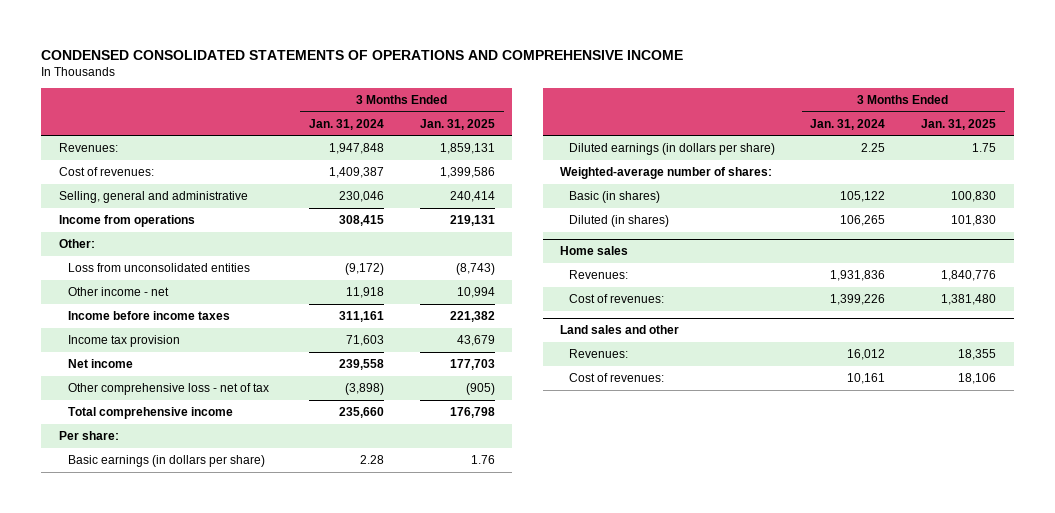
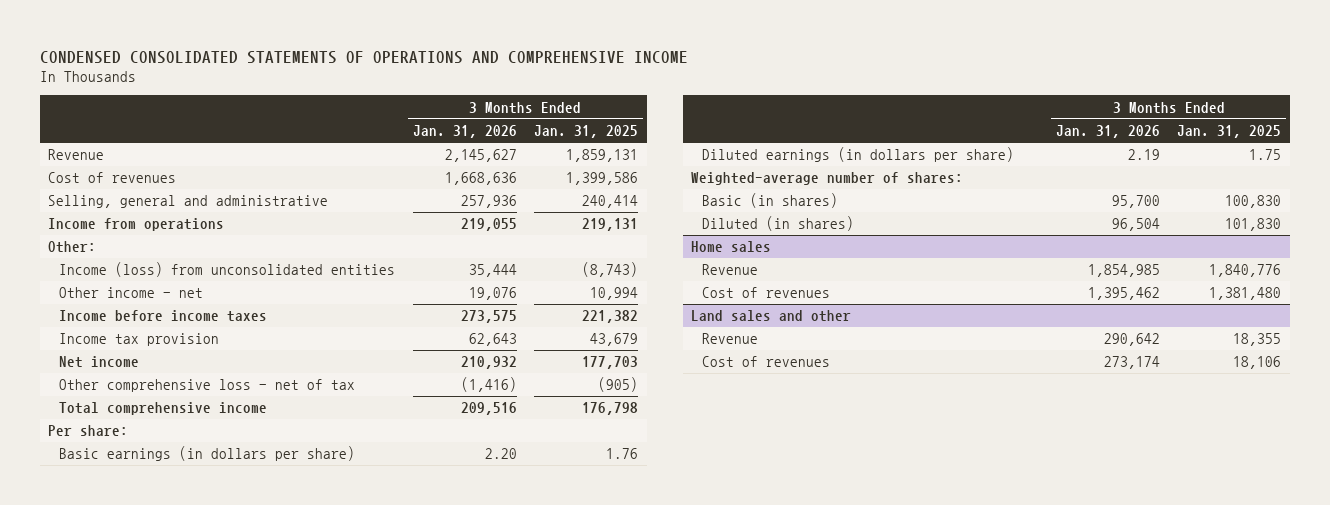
- | 3 Months Ended Jan. 31, 2024 | 3 Months Ended Jan. 31, 2025
+ | 3 Months Ended Jan. 31, 2026 | 3 Months Ended Jan. 31, 2025
- Revenues: | 1,947,848 | 1,859,131
- Cost of revenues: | 1,409,387 | 1,399,586
+ Revenue | 2,145,627 | 1,859,131
+ Cost of revenues | 1,668,636 | 1,399,586
- Loss from unconsolidated entities | (9,172) | (8,743)
+ Income (loss) from unconsolidated entities | 35,444 | (8,743)
@ Home sales
- Revenues: | 1,931,836 | 1,840,776
- Cost of revenues: | 1,399,226 | 1,381,480
+ Revenue | 1,854,985 | 1,840,776
+ Cost of revenues | 1,395,462 | 1,381,480
@ Land sales and other
- Revenues: | 16,012 | 18,355
- Cost of revenues: | 10,161 | 18,106
+ Revenue | 290,642 | 18,355
+ Cost of revenues | 273,174 | 18,106

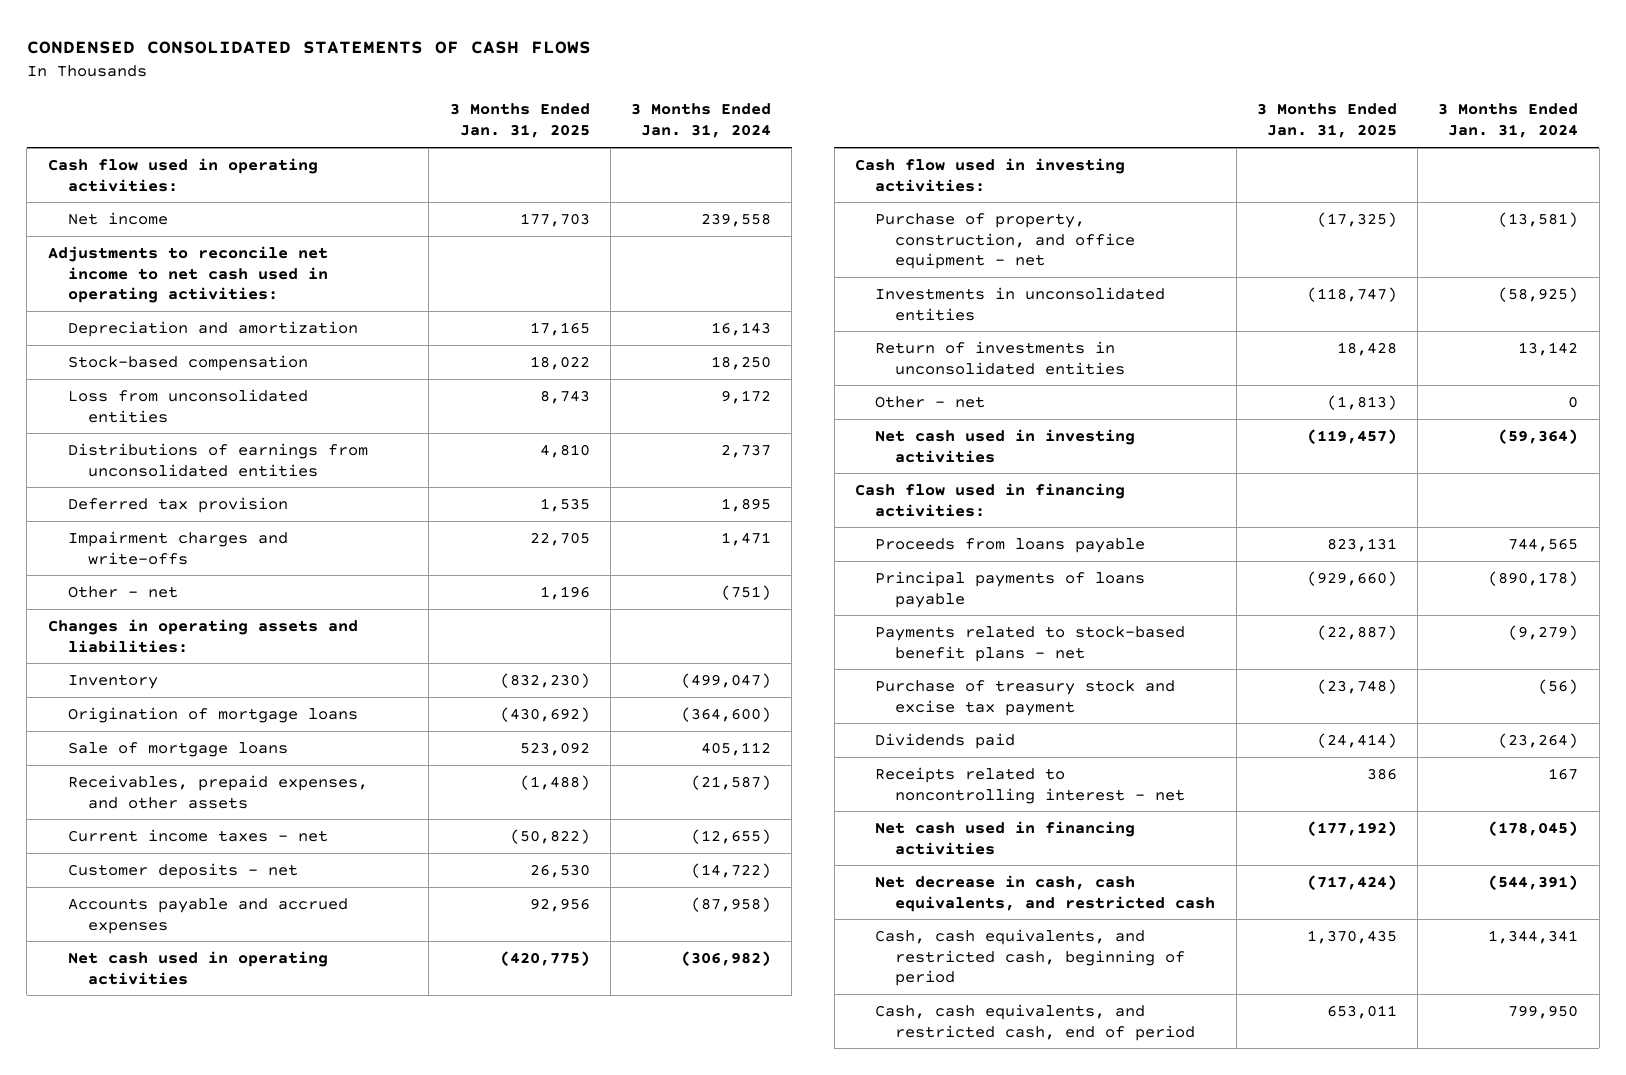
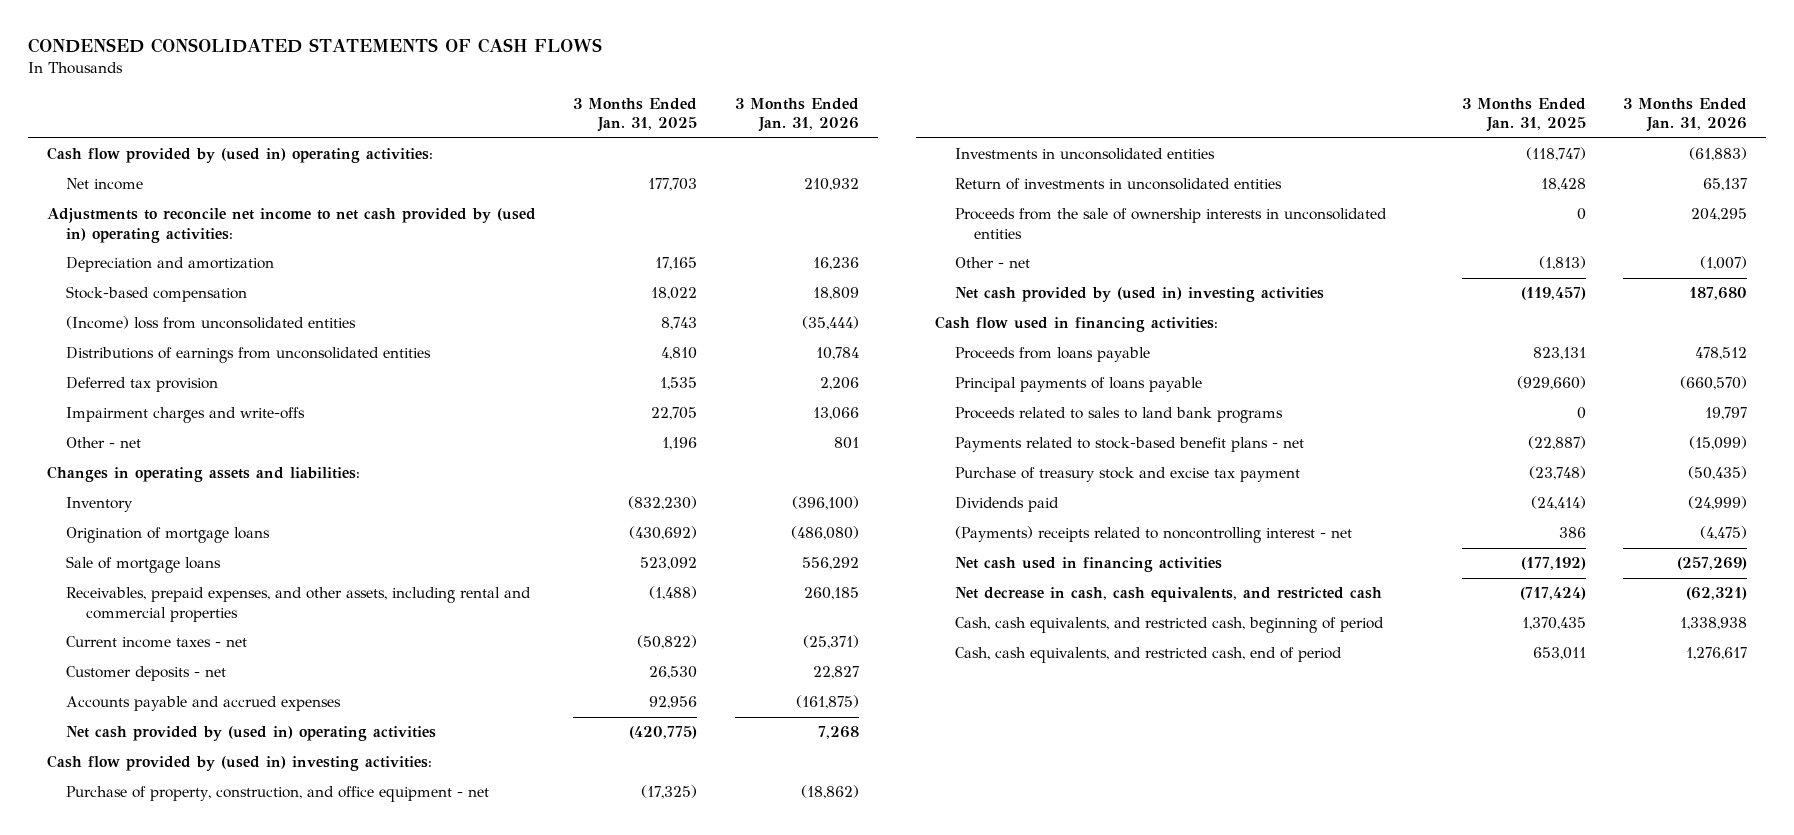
- | 3 Months Ended Jan. 31, 2025 | 3 Months Ended Jan. 31, 2024
+ | 3 Months Ended Jan. 31, 2025 | 3 Months Ended Jan. 31, 2026
- Cash flow used in operating activities:
+ Cash flow provided by (used in) operating activities:
- Adjustments to reconcile net income to net cash used in operating activities:
+ Adjustments to reconcile net income to net cash provided by (used in) operating activities:
- Loss from unconsolidated entities | 8,743 | 9,172
+ (Income) loss from unconsolidated entities | 8,743 | (35,444)
- Receivables, prepaid expenses, and other assets | (1,488) | (21,587)
+ Receivables, prepaid expenses, and other assets, including rental and commercial properties | (1,488) | 260,185
- Net cash used in operating activities | (420,775) | (306,982)
- Cash flow used in investing activities:
+ Net cash provided by (used in) operating activities | (420,775) | 7,268
+ Cash flow provided by (used in) investing activities:
+ Proceeds from the sale of ownership interests in unconsolidated entities | 0 | 204,295
- Net cash used in investing activities | (119,457) | (59,364)
+ Net cash provided by (used in) investing activities | (119,457) | 187,680
+ Proceeds related to sales to land bank programs | 0 | 19,797
- Receipts related to noncontrolling interest - net | 386 | 167
+ (Payments) receipts related to noncontrolling interest - net | 386 | (4,475)

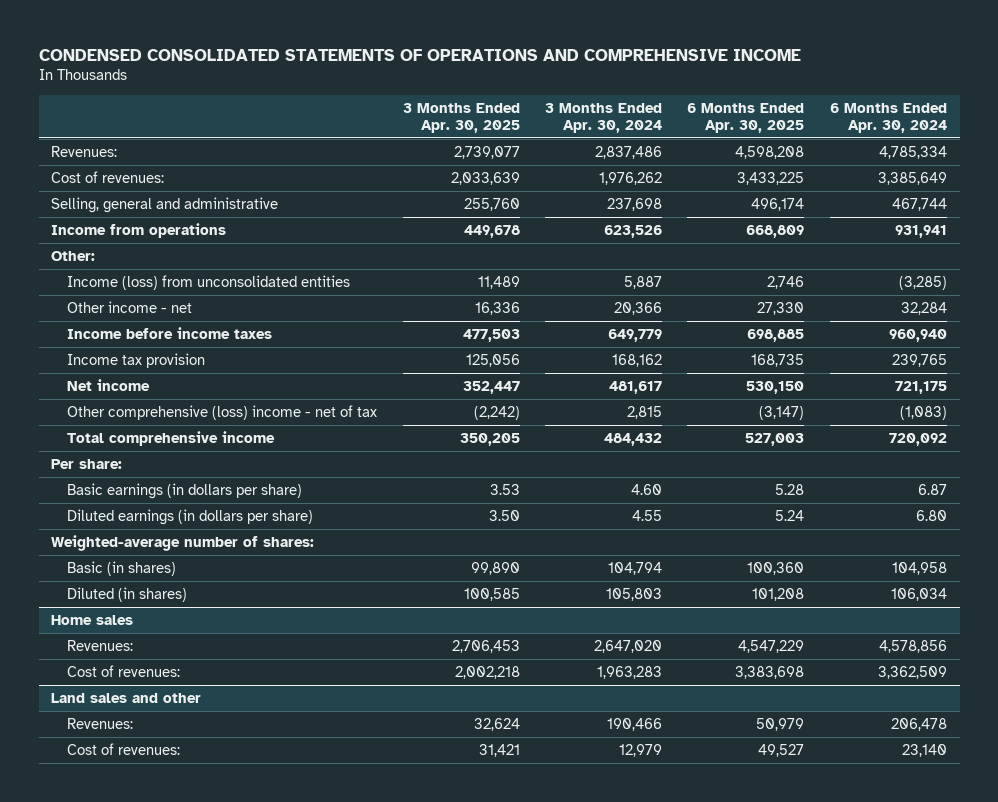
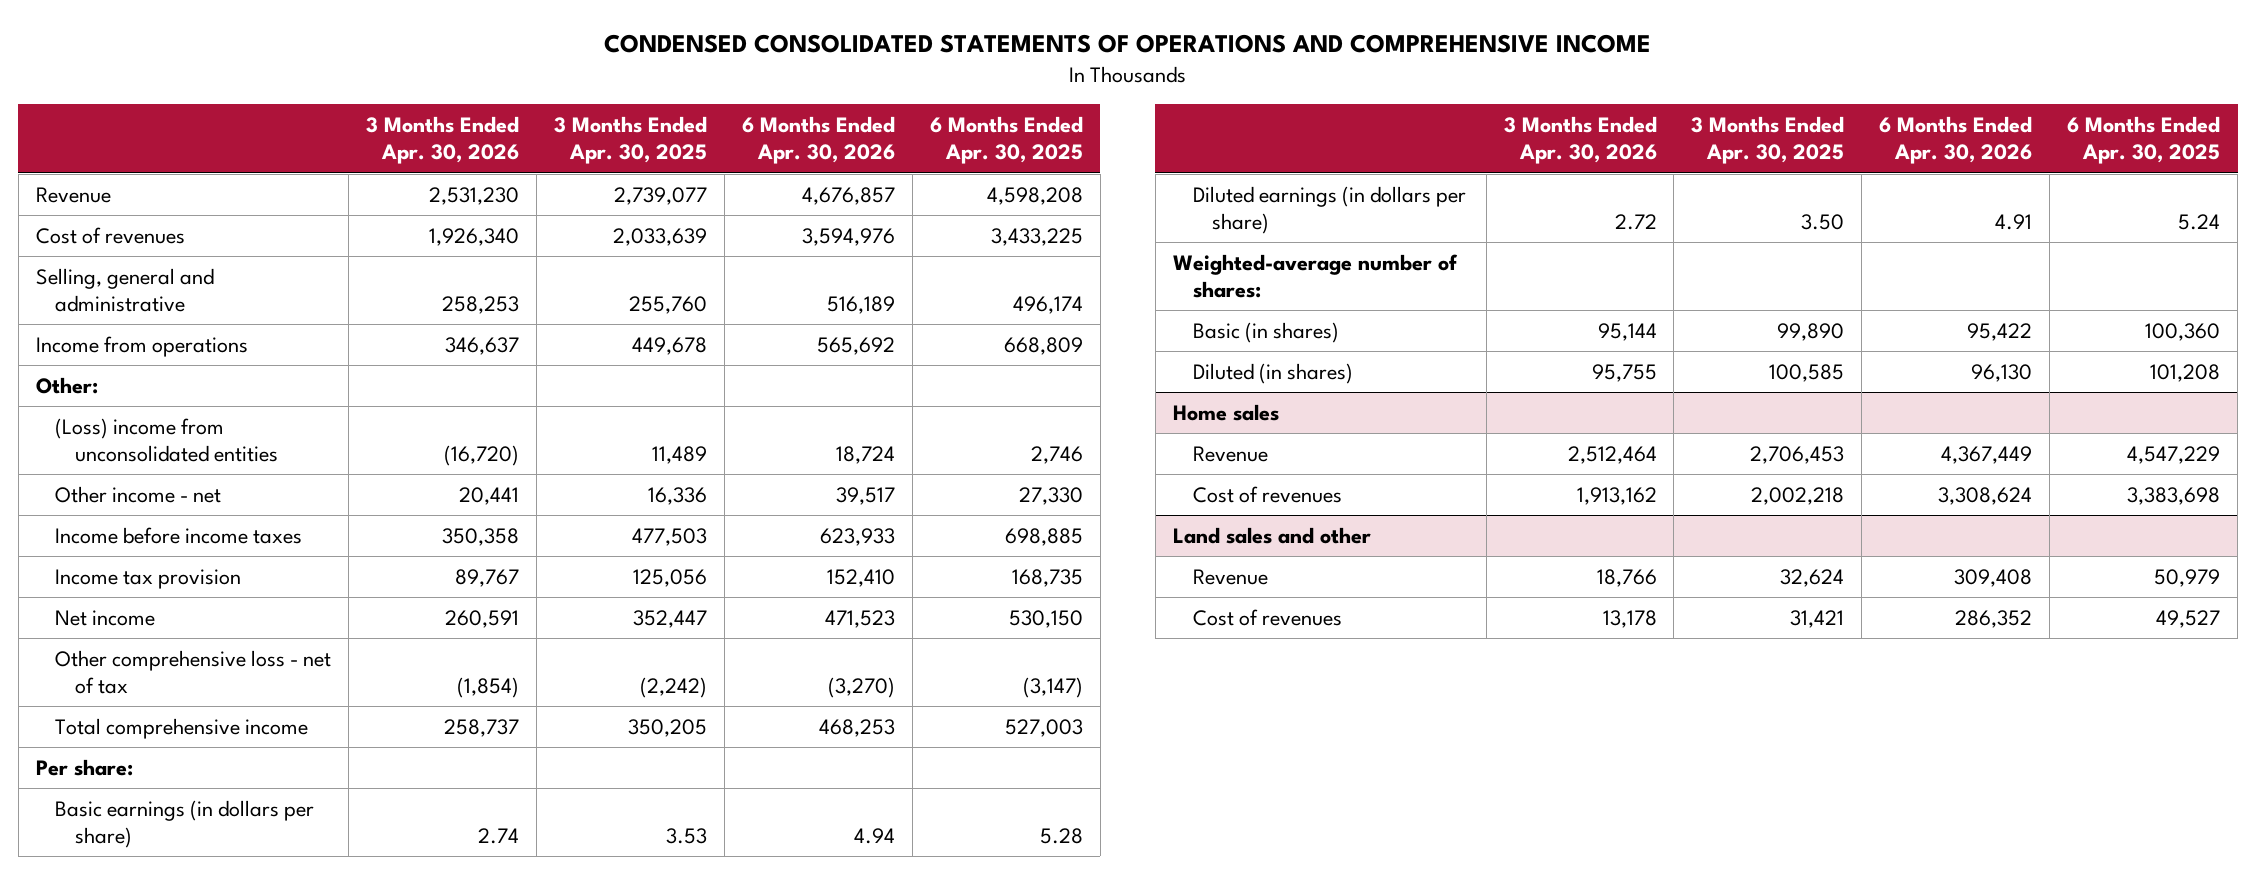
- | 3 Months Ended Apr. 30, 2025 | 3 Months Ended Apr. 30, 2024 | 6 Months Ended Apr. 30, 2025 | 6 Months Ended Apr. 30, 2024
+ | 3 Months Ended Apr. 30, 2026 | 3 Months Ended Apr. 30, 2025 | 6 Months Ended Apr. 30, 2026 | 6 Months Ended Apr. 30, 2025
- Revenues: | 2,739,077 | 2,837,486 | 4,598,208 | 4,785,334
- Cost of revenues: | 2,033,639 | 1,976,262 | 3,433,225 | 3,385,649
+ Revenue | 2,531,230 | 2,739,077 | 4,676,857 | 4,598,208
+ Cost of revenues | 1,926,340 | 2,033,639 | 3,594,976 | 3,433,225
- Income (loss) from unconsolidated entities | 11,489 | 5,887 | 2,746 | (3,285)
+ (Loss) income from unconsolidated entities | (16,720) | 11,489 | 18,724 | 2,746
- Other comprehensive (loss) income - net of tax | (2,242) | 2,815 | (3,147) | (1,083)
+ Other comprehensive loss - net of tax | (1,854) | (2,242) | (3,270) | (3,147)
@ Home sales
- Revenues: | 2,706,453 | 2,647,020 | 4,547,229 | 4,578,856
- Cost of revenues: | 2,002,218 | 1,963,283 | 3,383,698 | 3,362,509
+ Revenue | 2,512,464 | 2,706,453 | 4,367,449 | 4,547,229
+ Cost of revenues | 1,913,162 | 2,002,218 | 3,308,624 | 3,383,698
@ Land sales and other
- Revenues: | 32,624 | 190,466 | 50,979 | 206,478
- Cost of revenues: | 31,421 | 12,979 | 49,527 | 23,140
+ Revenue | 18,766 | 32,624 | 309,408 | 50,979
+ Cost of revenues | 13,178 | 31,421 | 286,352 | 49,527

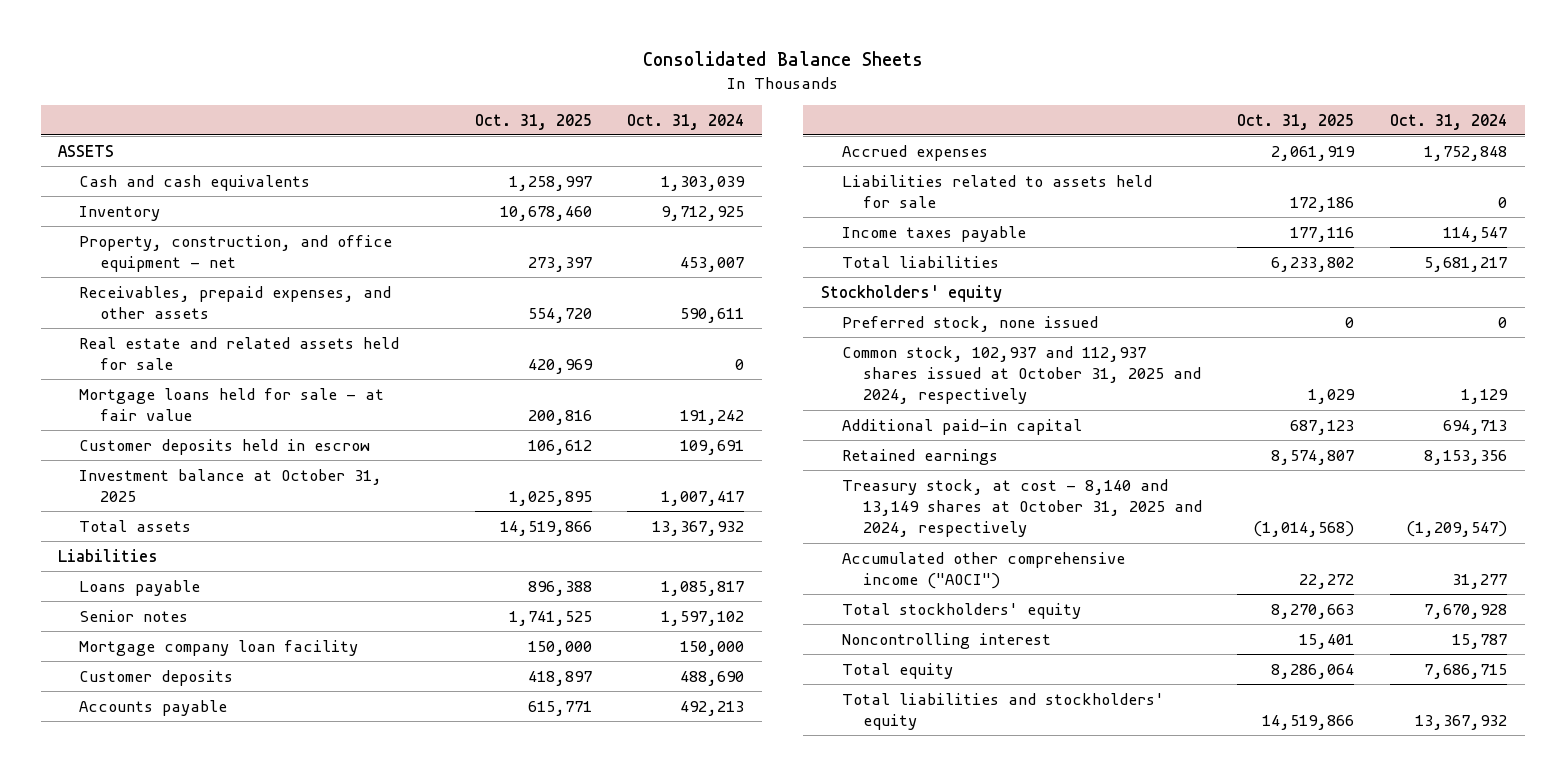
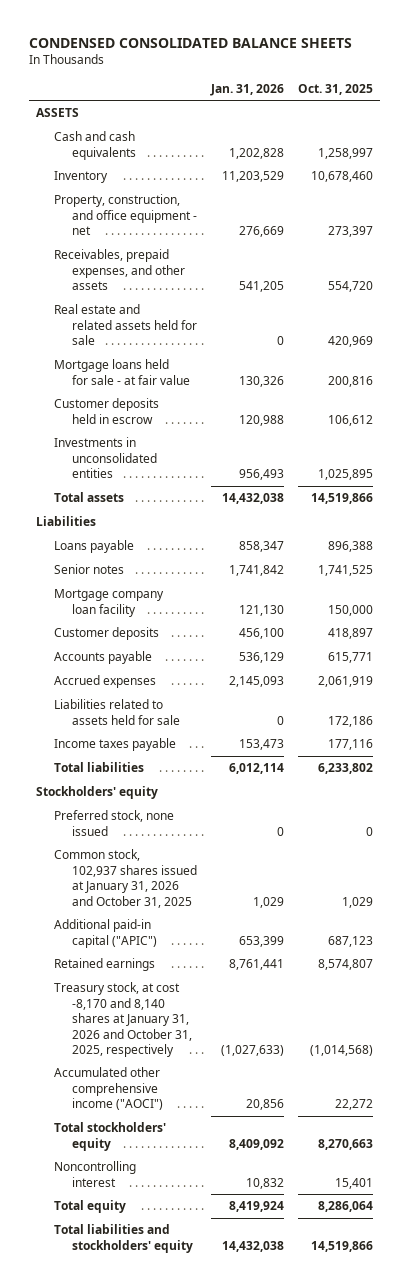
- Consolidated Balance Sheets
+ CONDENSED CONSOLIDATED BALANCE SHEETS
- | Oct. 31, 2025 | Oct. 31, 2024
+ | Jan. 31, 2026 | Oct. 31, 2025
- Investment balance at October 31, 2025 | 1,025,895 | 1,007,417
+ Investments in unconsolidated entities | 956,493 | 1,025,895
- Common stock, 102,937 and 112,937 shares issued at October 31, 2025 and 2024, respectively | 1,029 | 1,129
- Additional paid-in capital | 687,123 | 694,713
+ Common stock, 102,937 shares issued at January 31, 2026 and October 31, 2025 | 1,029 | 1,029
+ Additional paid-in capital ("APIC") | 653,399 | 687,123
- Treasury stock, at cost - 8,140 and 13,149 shares at October 31, 2025 and 2024, respectively | (1,014,568) | (1,209,547)
+ Treasury stock, at cost -8,170 and 8,140 shares at January 31, 2026 and October 31, 2025, respectively | (1,027,633) | (1,014,568)

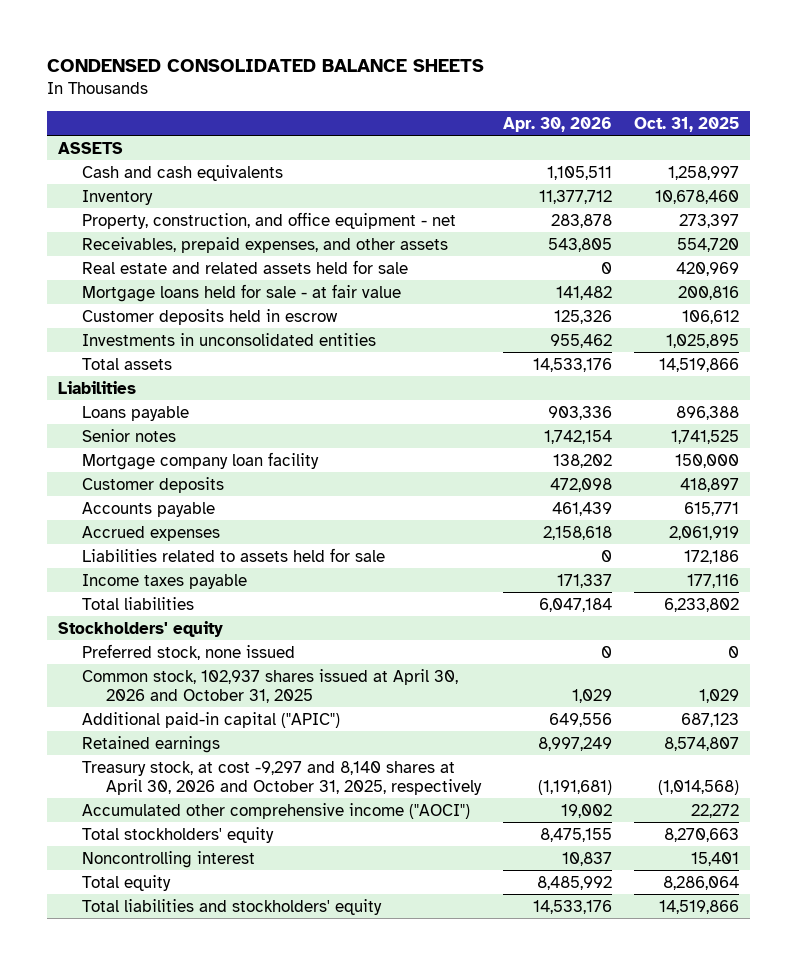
- | Jan. 31, 2026 | Oct. 31, 2025
+ | Apr. 30, 2026 | Oct. 31, 2025
- Common stock, 102,937 shares issued at January 31, 2026 and October 31, 2025 | 1,029 | 1,029
+ Common stock, 102,937 shares issued at April 30, 2026 and October 31, 2025 | 1,029 | 1,029
- Treasury stock, at cost -8,170 and 8,140 shares at January 31, 2026 and October 31, 2025, respectively | (1,027,633) | (1,014,568)
+ Treasury stock, at cost -9,297 and 8,140 shares at April 30, 2026 and October 31, 2025, respectively | (1,191,681) | (1,014,568)

